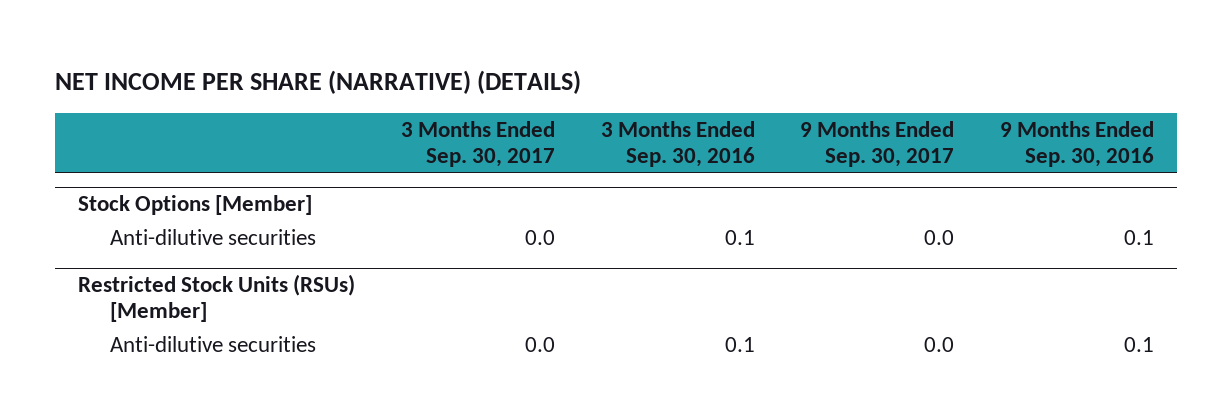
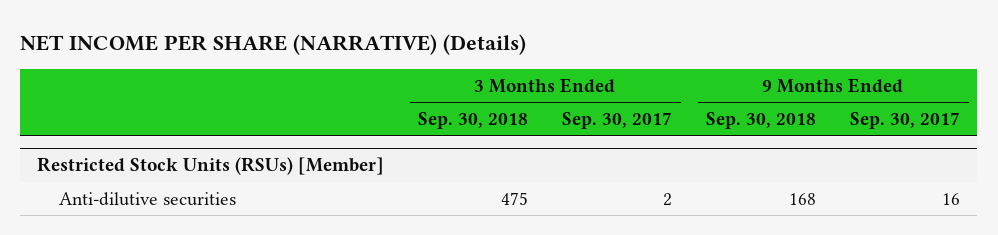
- NET INCOME PER SHARE (NARRATIVE) (DETAILS)
+ NET INCOME PER SHARE (NARRATIVE) (Details)
- | 3 Months Ended Sep. 30, 2017 | 3 Months Ended Sep. 30, 2016 | 9 Months Ended Sep. 30, 2017 | 9 Months Ended Sep. 30, 2016
+ | 3 Months Ended Sep. 30, 2018 | 3 Months Ended Sep. 30, 2017 | 9 Months Ended Sep. 30, 2018 | 9 Months Ended Sep. 30, 2017
- Stock Options [Member]
- Anti-dilutive securities | 0.0 | 0.1 | 0.0 | 0.1
@ Restricted Stock Units (RSUs) [Member]
- Anti-dilutive securities | 0.0 | 0.1 | 0.0 | 0.1
+ Anti-dilutive securities | 475 | 2 | 168 | 16

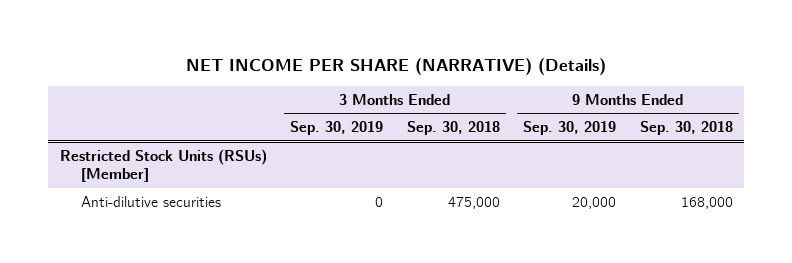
- | 3 Months Ended Sep. 30, 2018 | 3 Months Ended Sep. 30, 2017 | 9 Months Ended Sep. 30, 2018 | 9 Months Ended Sep. 30, 2017
+ | 3 Months Ended Sep. 30, 2019 | 3 Months Ended Sep. 30, 2018 | 9 Months Ended Sep. 30, 2019 | 9 Months Ended Sep. 30, 2018
@ Restricted Stock Units (RSUs) [Member]
- Anti-dilutive securities | 475 | 2 | 168 | 16
+ Anti-dilutive securities | 0 | 475,000 | 20,000 | 168,000

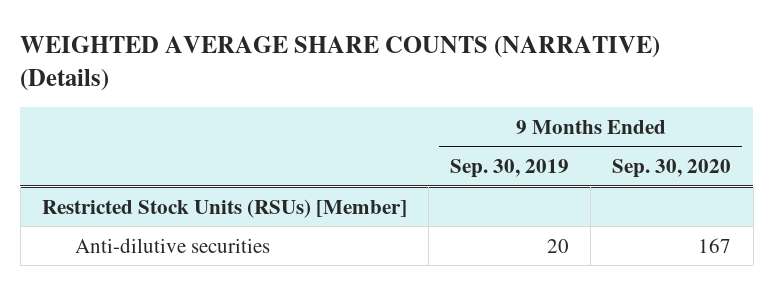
- NET INCOME PER SHARE (NARRATIVE) (Details)
+ WEIGHTED AVERAGE SHARE COUNTS (NARRATIVE) (Details)
- | 3 Months Ended Sep. 30, 2019 | 3 Months Ended Sep. 30, 2018 | 9 Months Ended Sep. 30, 2019 | 9 Months Ended Sep. 30, 2018
+ | 9 Months Ended Sep. 30, 2019 | 9 Months Ended Sep. 30, 2020
@ Restricted Stock Units (RSUs) [Member]
- Anti-dilutive securities | 0 | 475,000 | 20,000 | 168,000
+ Anti-dilutive securities | 20 | 167

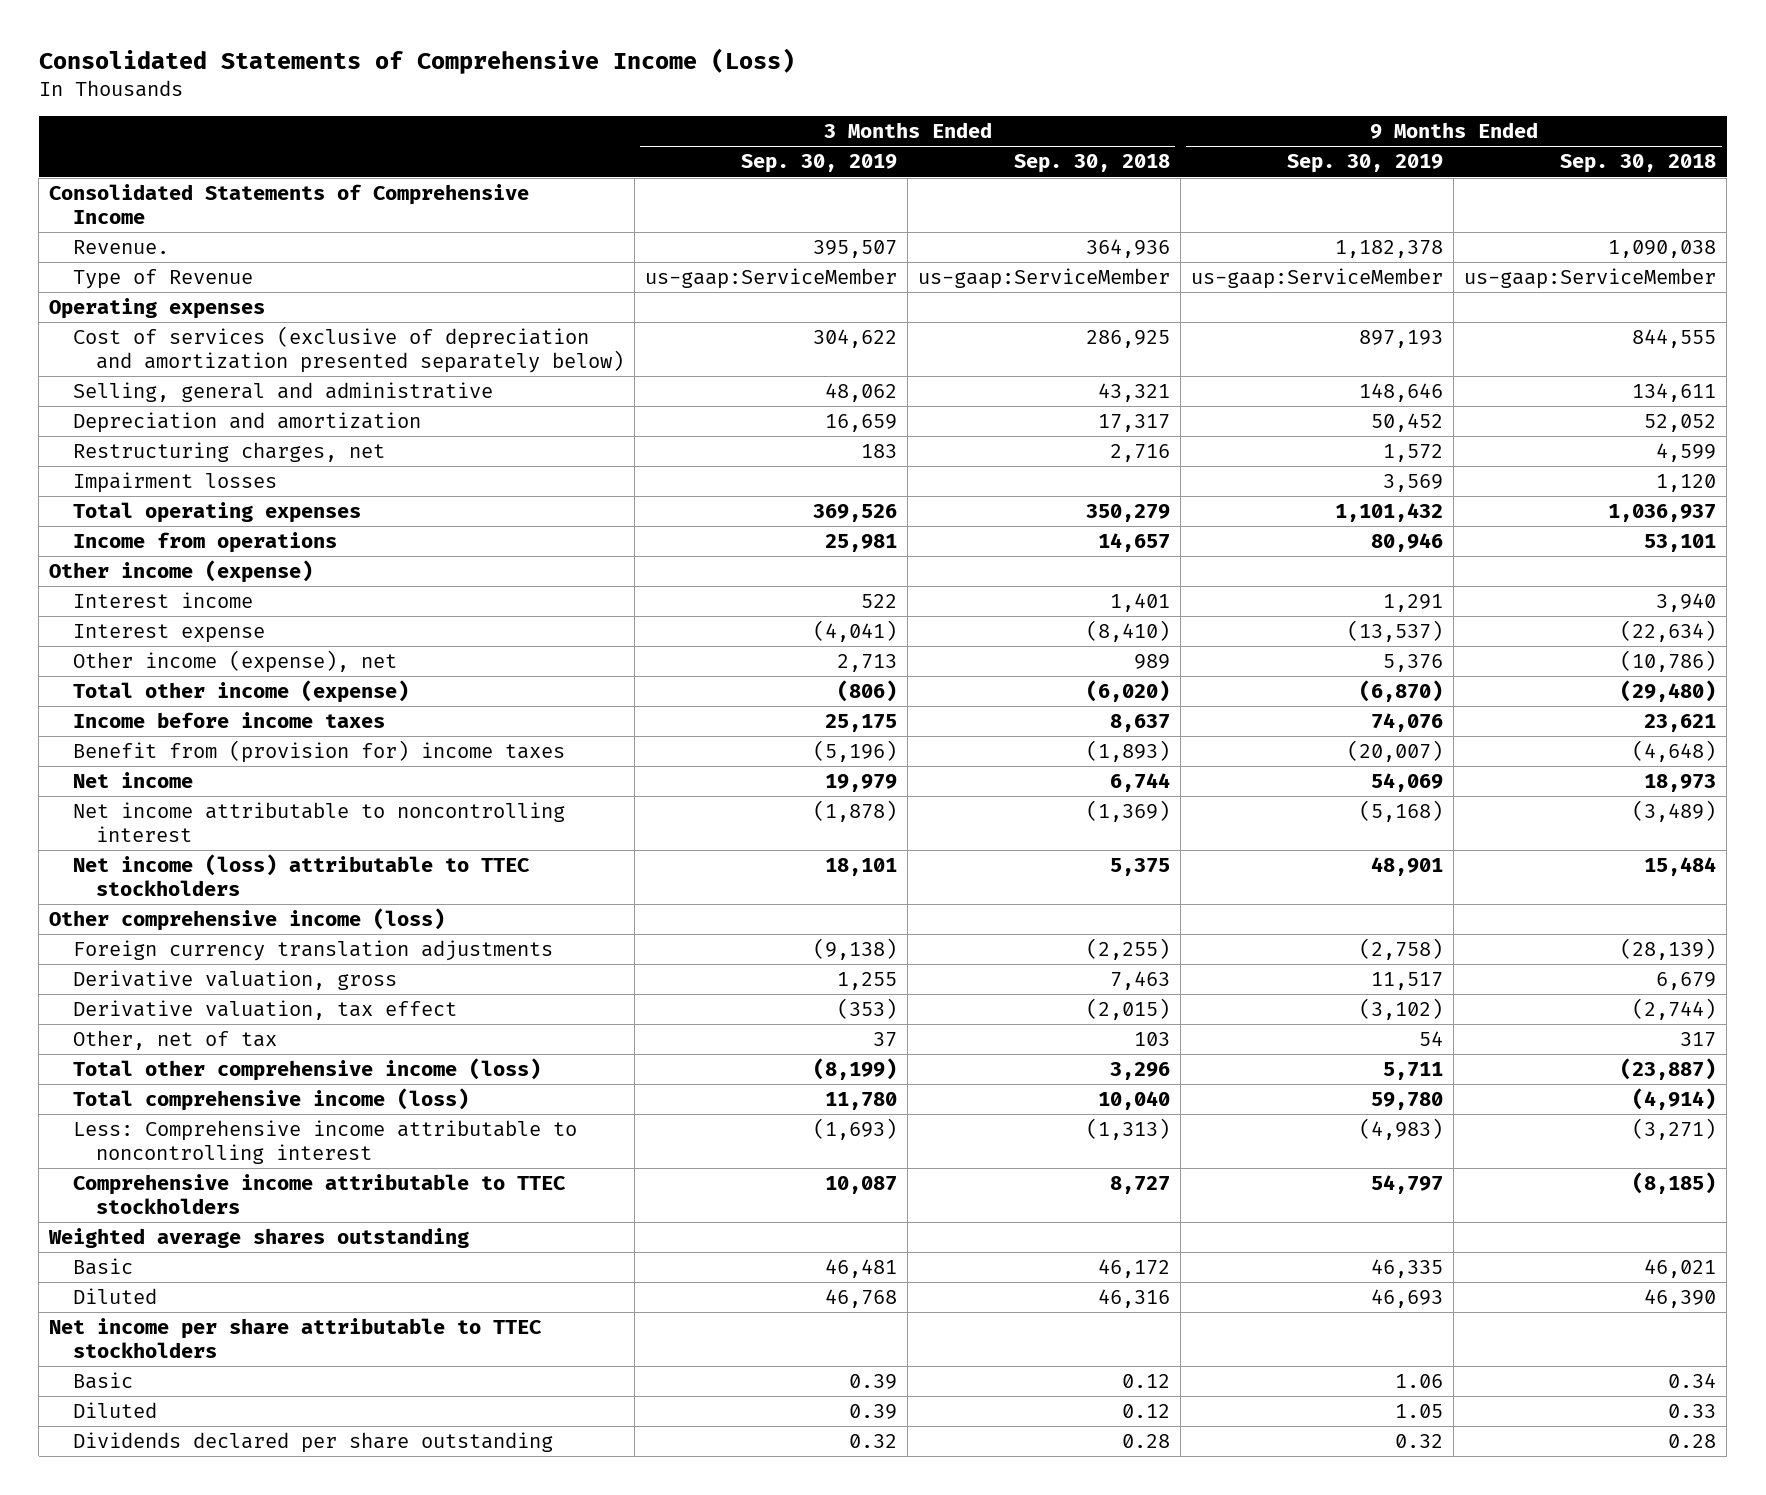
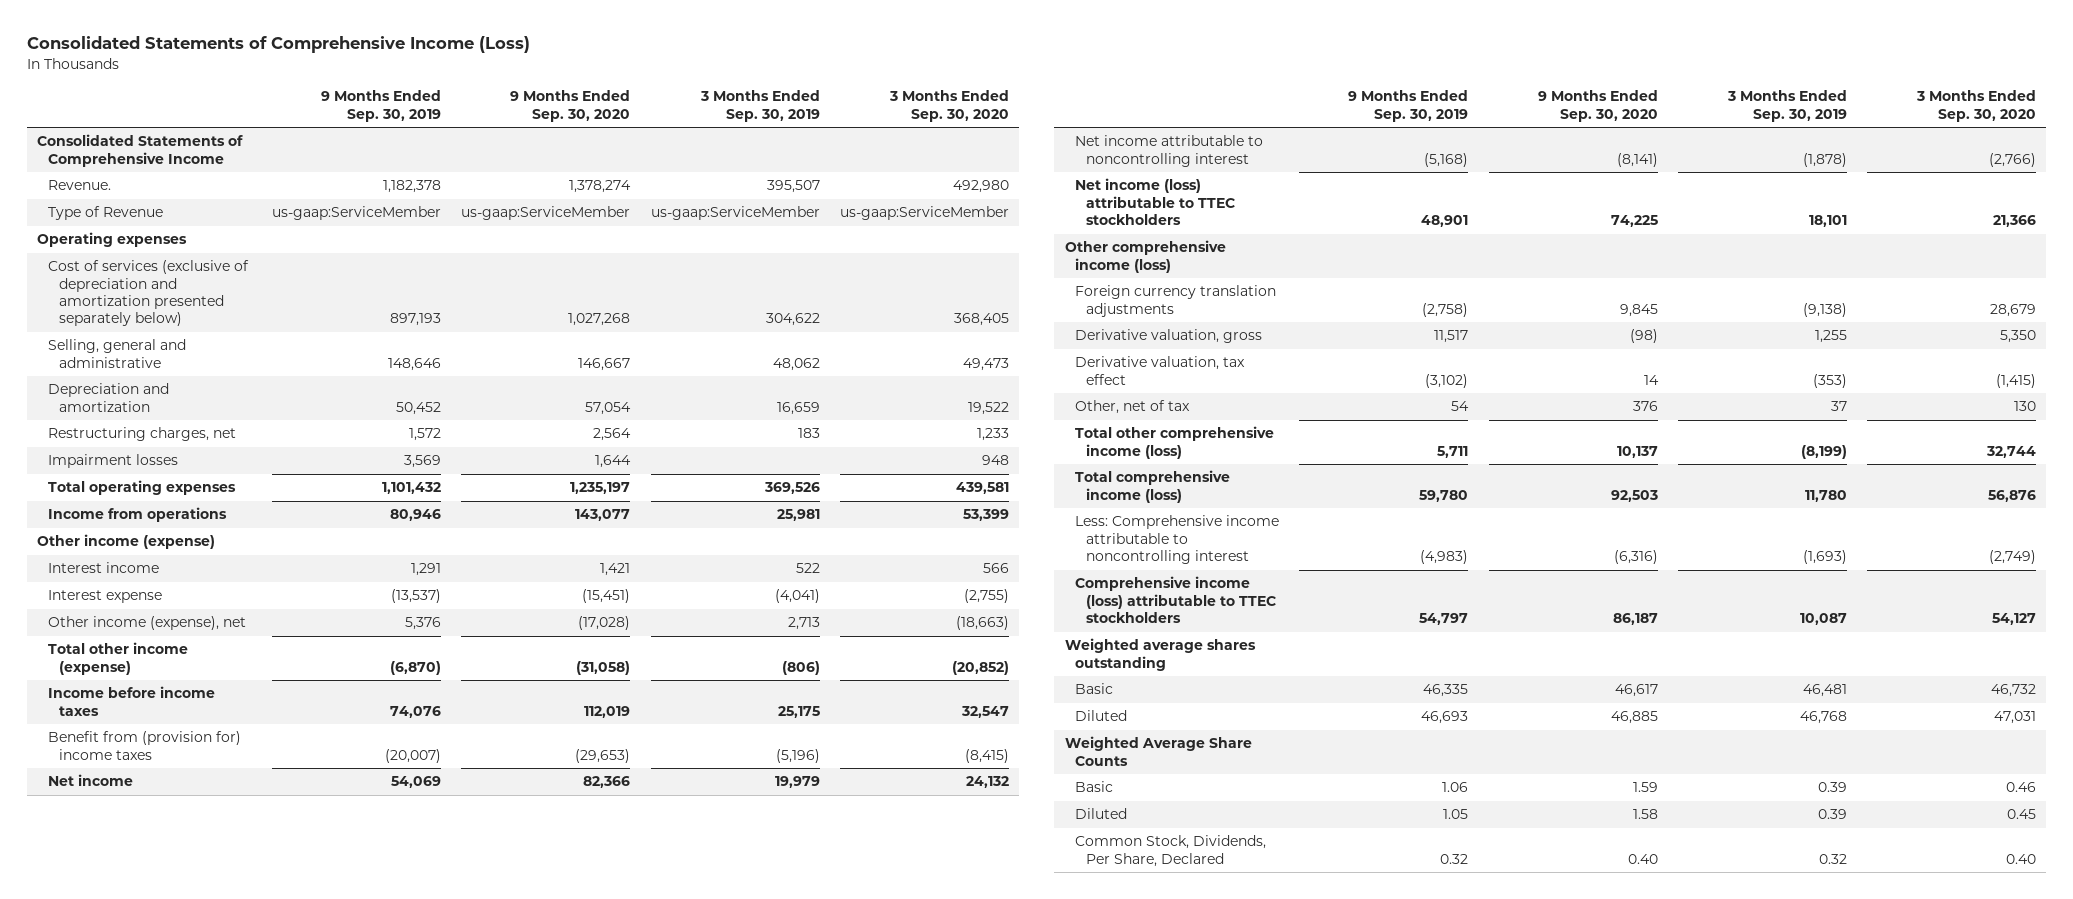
- | 3 Months Ended Sep. 30, 2019 | 3 Months Ended Sep. 30, 2018 | 9 Months Ended Sep. 30, 2019 | 9 Months Ended Sep. 30, 2018
+ | 9 Months Ended Sep. 30, 2019 | 9 Months Ended Sep. 30, 2020 | 3 Months Ended Sep. 30, 2019 | 3 Months Ended Sep. 30, 2020
- Comprehensive income attributable to TTEC stockholders | 10,087 | 8,727 | 54,797 | (8,185)
+ Comprehensive income (loss) attributable to TTEC stockholders | 54,797 | 86,187 | 10,087 | 54,127
- Net income per share attributable to TTEC stockholders
+ Weighted Average Share Counts
- Dividends declared per share outstanding | 0.32 | 0.28 | 0.32 | 0.28
+ Common Stock, Dividends, Per Share, Declared | 0.32 | 0.40 | 0.32 | 0.40

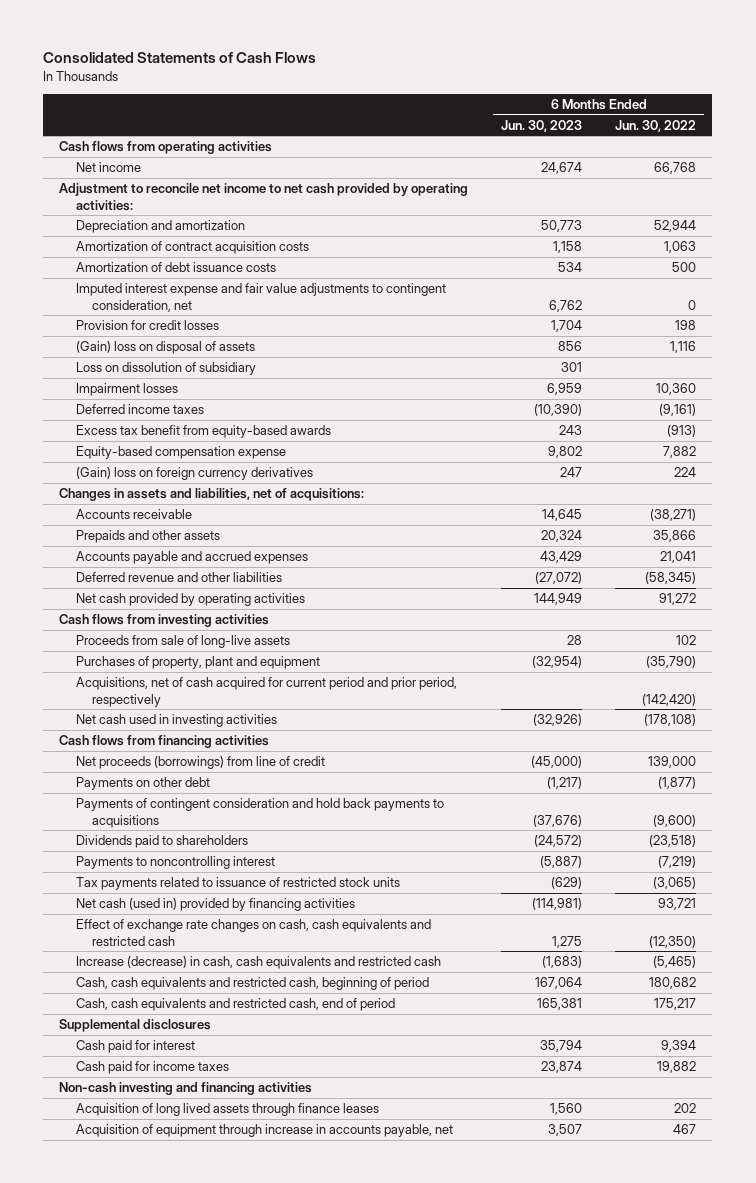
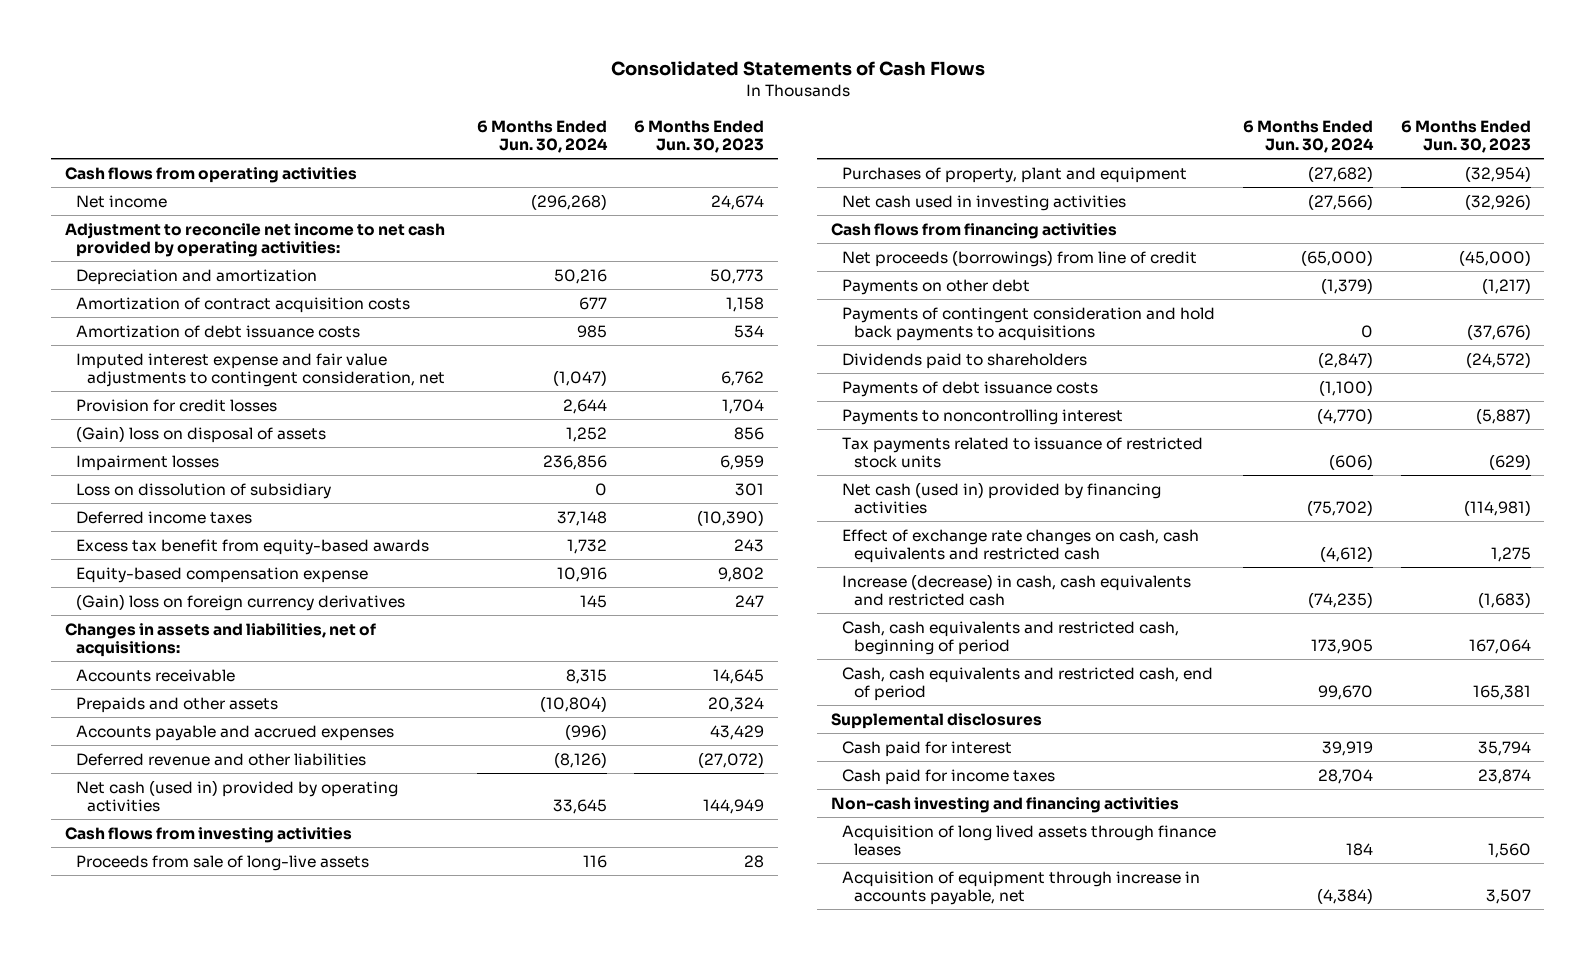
- | 6 Months Ended Jun. 30, 2023 | 6 Months Ended Jun. 30, 2022
+ | 6 Months Ended Jun. 30, 2024 | 6 Months Ended Jun. 30, 2023
moved down: Loss on dissolution of subsidiary | 0 | 301
- Net cash provided by operating activities | 144,949 | 91,272
+ Net cash (used in) provided by operating activities | 33,645 | 144,949
- Acquisitions, net of cash acquired for current period and prior period, respectively | | (142,420)
+ Payments of debt issuance costs | (1,100) |

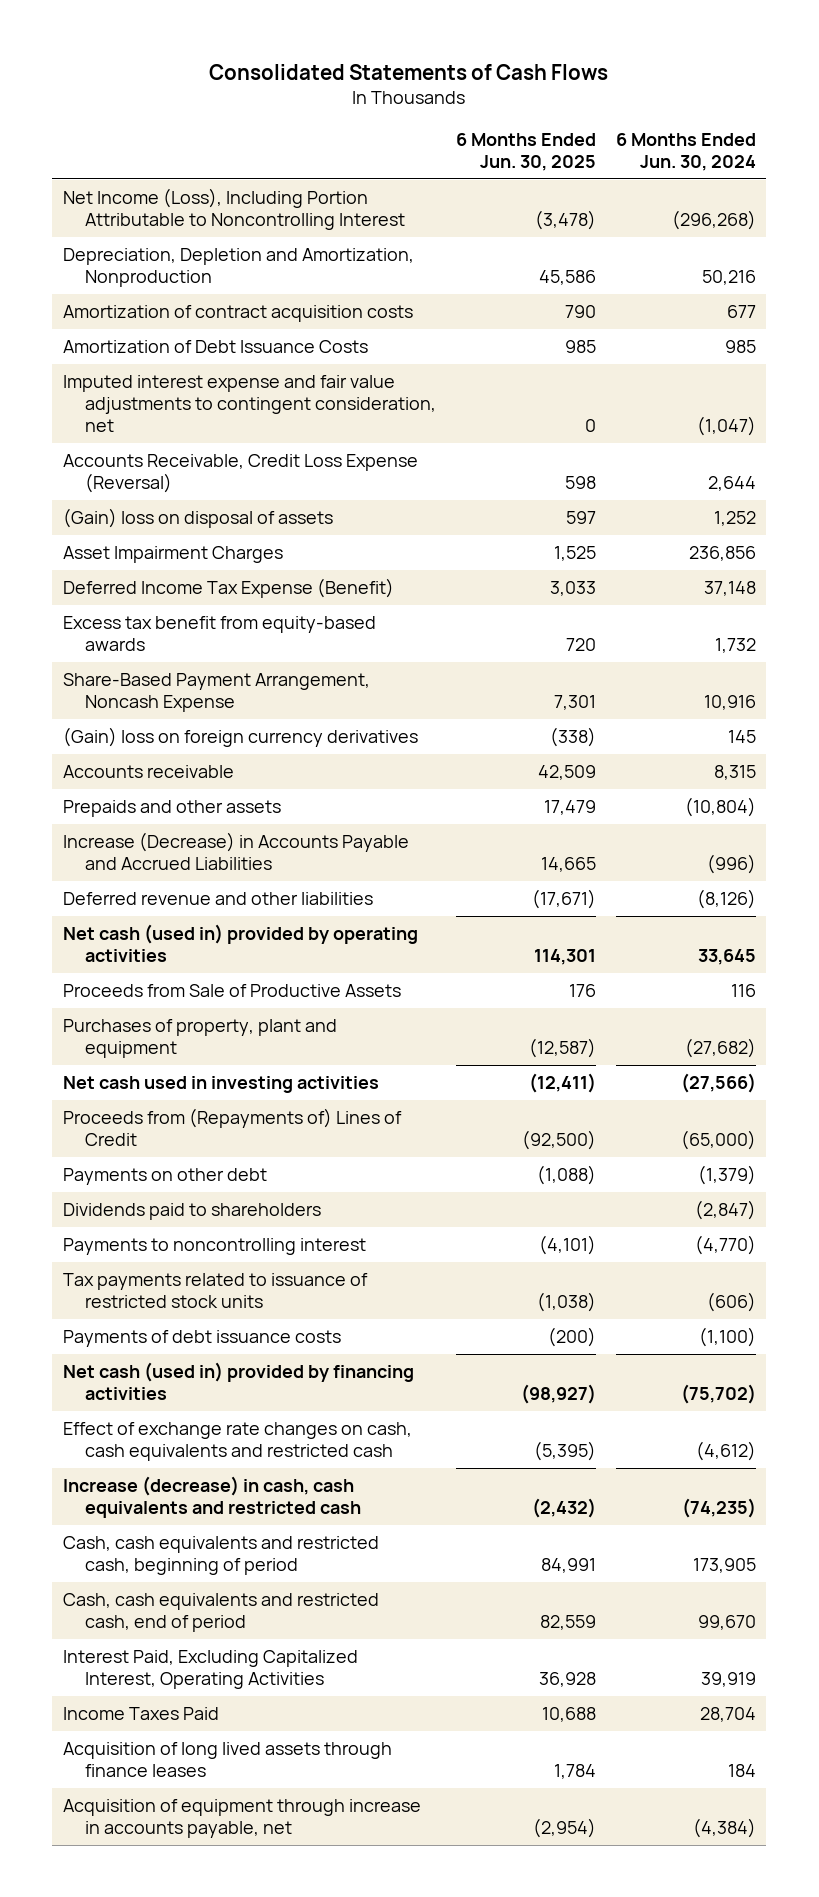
- | 6 Months Ended Jun. 30, 2024 | 6 Months Ended Jun. 30, 2023
+ | 6 Months Ended Jun. 30, 2025 | 6 Months Ended Jun. 30, 2024
- Cash flows from operating activities
- Net income | (296,268) | 24,674
- Adjustment to reconcile net income to net cash provided by operating activities:
- Depreciation and amortization | 50,216 | 50,773
+ Net Income (Loss), Including Portion Attributable to Noncontrolling Interest | (3,478) | (296,268)
+ Depreciation, Depletion and Amortization, Nonproduction | 45,586 | 50,216
- Amortization of debt issuance costs | 985 | 534
+ Amortization of Debt Issuance Costs | 985 | 985
- Provision for credit losses | 2,644 | 1,704
+ Accounts Receivable, Credit Loss Expense (Reversal) | 598 | 2,644
- Impairment losses | 236,856 | 6,959
- Loss on dissolution of subsidiary | 0 | 301
- Deferred income taxes | 37,148 | (10,390)
+ Asset Impairment Charges | 1,525 | 236,856
+ Deferred Income Tax Expense (Benefit) | 3,033 | 37,148
- Equity-based compensation expense | 10,916 | 9,802
+ Share-Based Payment Arrangement, Noncash Expense | 7,301 | 10,916
- Changes in assets and liabilities, net of acquisitions:
- Accounts payable and accrued expenses | (996) | 43,429
+ Increase (Decrease) in Accounts Payable and Accrued Liabilities | 14,665 | (996)
- Cash flows from investing activities
- Proceeds from sale of long-live assets | 116 | 28
+ Proceeds from Sale of Productive Assets | 176 | 116
- Cash flows from financing activities
- Net proceeds (borrowings) from line of credit | (65,000) | (45,000)
+ Proceeds from (Repayments of) Lines of Credit | (92,500) | (65,000)
- Payments of contingent consideration and hold back payments to acquisitions | 0 | (37,676)
moved down: Payments of debt issuance costs | (200) | (1,100)
- Supplemental disclosures
- Cash paid for interest | 39,919 | 35,794
- Cash paid for income taxes | 28,704 | 23,874
- Non-cash investing and financing activities
+ Interest Paid, Excluding Capitalized Interest, Operating Activities | 36,928 | 39,919
+ Income Taxes Paid | 10,688 | 28,704

